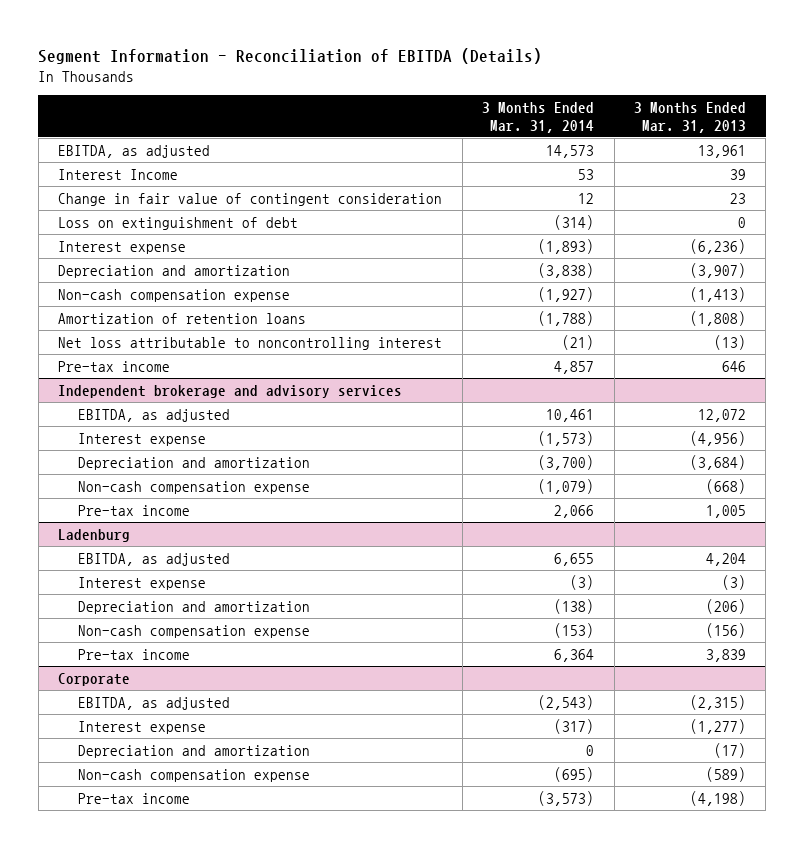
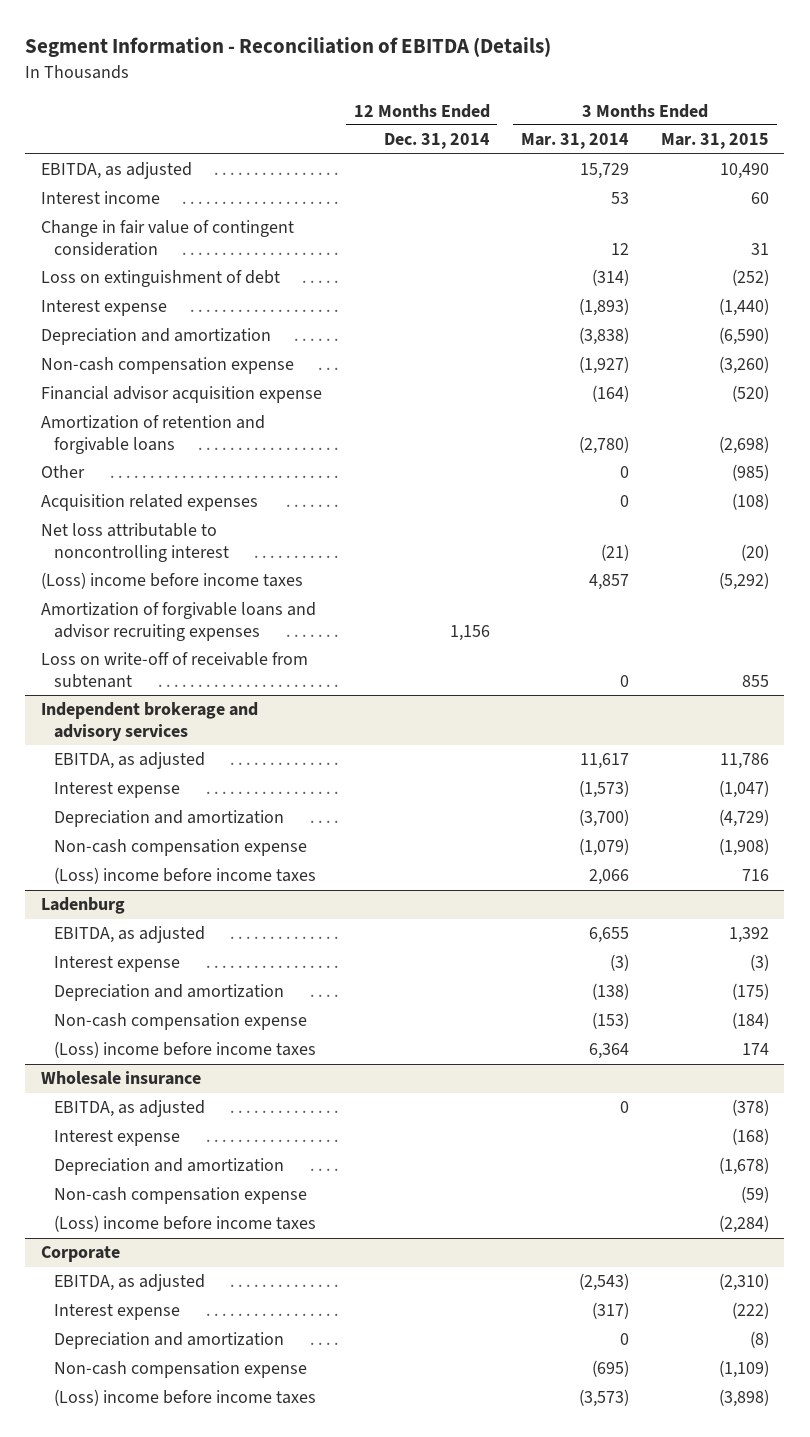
- | 3 Months Ended Mar. 31, 2014 | 3 Months Ended Mar. 31, 2013
+ | 12 Months Ended Dec. 31, 2014 | 3 Months Ended Mar. 31, 2014 | 3 Months Ended Mar. 31, 2015
- EBITDA, as adjusted | 14,573 | 13,961
- Interest Income | 53 | 39
+ EBITDA, as adjusted | | 15,729 | 10,490
+ Interest income | | 53 | 60
- Amortization of retention loans | (1,788) | (1,808)
+ Financial advisor acquisition expense | | (164) | (520)
+ Amortization of retention and forgivable loans | | (2,780) | (2,698)
+ Other | | 0 | (985)
+ Acquisition related expenses | | 0 | (108)
- Pre-tax income | 4,857 | 646
+ (Loss) income before income taxes | | 4,857 | (5,292)
+ Amortization of forgivable loans and advisor recruiting expenses | 1,156 | |
+ Loss on write-off of receivable from subtenant | | 0 | 855
@ Independent brokerage and advisory services
- EBITDA, as adjusted | 10,461 | 12,072
+ EBITDA, as adjusted | | 11,617 | 11,786
- Pre-tax income | 2,066 | 1,005
+ (Loss) income before income taxes | | 2,066 | 716
@ Ladenburg
- Pre-tax income | 6,364 | 3,839
+ (Loss) income before income taxes | | 6,364 | 174
+ Wholesale insurance
+ EBITDA, as adjusted | | 0 | (378)
+ Interest expense | | | (168)
+ Depreciation and amortization | | | (1,678)
+ Non-cash compensation expense | | | (59)
+ (Loss) income before income taxes | | | (2,284)
@ Corporate
- Pre-tax income | (3,573) | (4,198)
+ (Loss) income before income taxes | | (3,573) | (3,898)

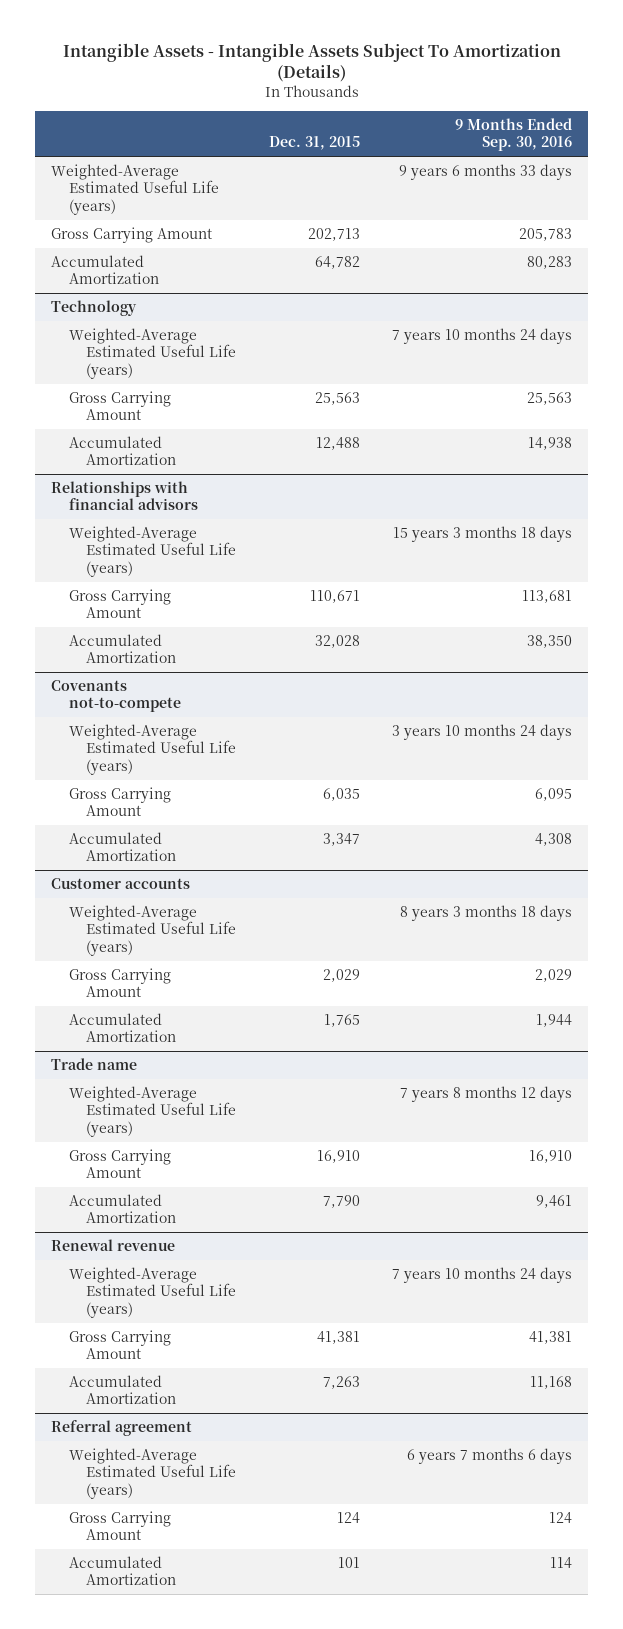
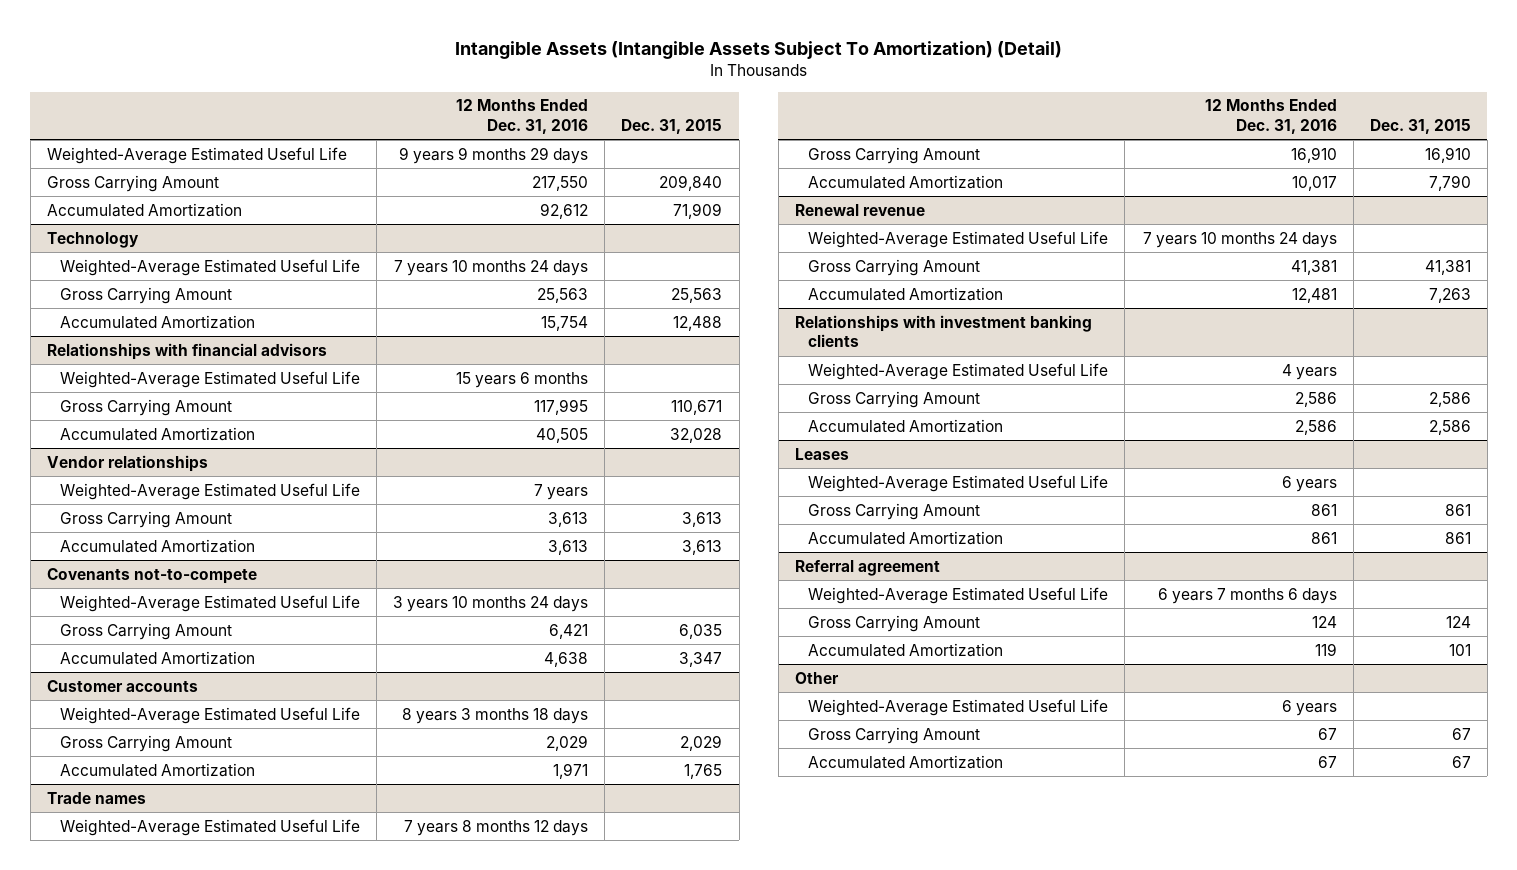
- Intangible Assets - Intangible Assets Subject To Amortization (Details)
+ Intangible Assets (Intangible Assets Subject To Amortization) (Detail)
- | Dec. 31, 2015 | 9 Months Ended Sep. 30, 2016
+ | 12 Months Ended Dec. 31, 2016 | Dec. 31, 2015
- Weighted-Average Estimated Useful Life (years) | | 9 years 6 months 33 days
- Gross Carrying Amount | 202,713 | 205,783
- Accumulated Amortization | 64,782 | 80,283
+ Weighted-Average Estimated Useful Life | 9 years 9 months 29 days |
+ Gross Carrying Amount | 217,550 | 209,840
+ Accumulated Amortization | 92,612 | 71,909
@ Technology
- Weighted-Average Estimated Useful Life (years) | | 7 years 10 months 24 days
+ Weighted-Average Estimated Useful Life | 7 years 10 months 24 days |
@ Relationships with financial advisors
- Weighted-Average Estimated Useful Life (years) | | 15 years 3 months 18 days
+ Weighted-Average Estimated Useful Life | 15 years 6 months |
+ Vendor relationships
+ Weighted-Average Estimated Useful Life | 7 years |
+ Gross Carrying Amount | 3,613 | 3,613
+ Accumulated Amortization | 3,613 | 3,613
@ Covenants not-to-compete
- Weighted-Average Estimated Useful Life (years) | | 3 years 10 months 24 days
+ Weighted-Average Estimated Useful Life | 3 years 10 months 24 days |
@ Customer accounts
- Weighted-Average Estimated Useful Life (years) | | 8 years 3 months 18 days
+ Weighted-Average Estimated Useful Life | 8 years 3 months 18 days |
- Trade name
- Weighted-Average Estimated Useful Life (years) | | 7 years 8 months 12 days
+ Trade names
+ Weighted-Average Estimated Useful Life | 7 years 8 months 12 days |
@ Renewal revenue
- Weighted-Average Estimated Useful Life (years) | | 7 years 10 months 24 days
+ Weighted-Average Estimated Useful Life | 7 years 10 months 24 days |
+ Relationships with investment banking clients
+ Weighted-Average Estimated Useful Life | 4 years |
+ Gross Carrying Amount | 2,586 | 2,586
+ Accumulated Amortization | 2,586 | 2,586
+ Leases
+ Weighted-Average Estimated Useful Life | 6 years |
+ Gross Carrying Amount | 861 | 861
+ Accumulated Amortization | 861 | 861
@ Referral agreement
- Weighted-Average Estimated Useful Life (years) | | 6 years 7 months 6 days
+ Weighted-Average Estimated Useful Life | 6 years 7 months 6 days |
+ Other
+ Weighted-Average Estimated Useful Life | 6 years |
+ Gross Carrying Amount | 67 | 67
+ Accumulated Amortization | 67 | 67

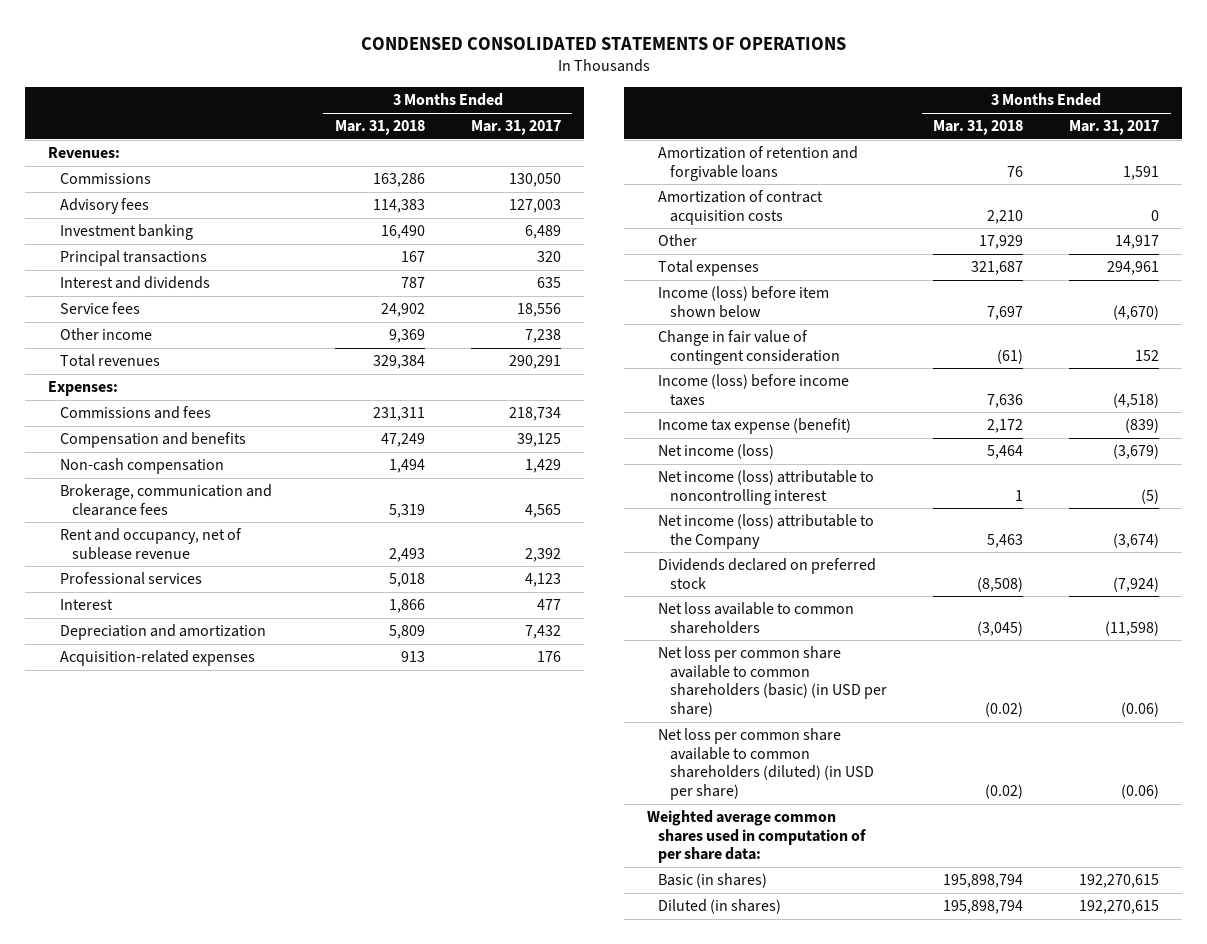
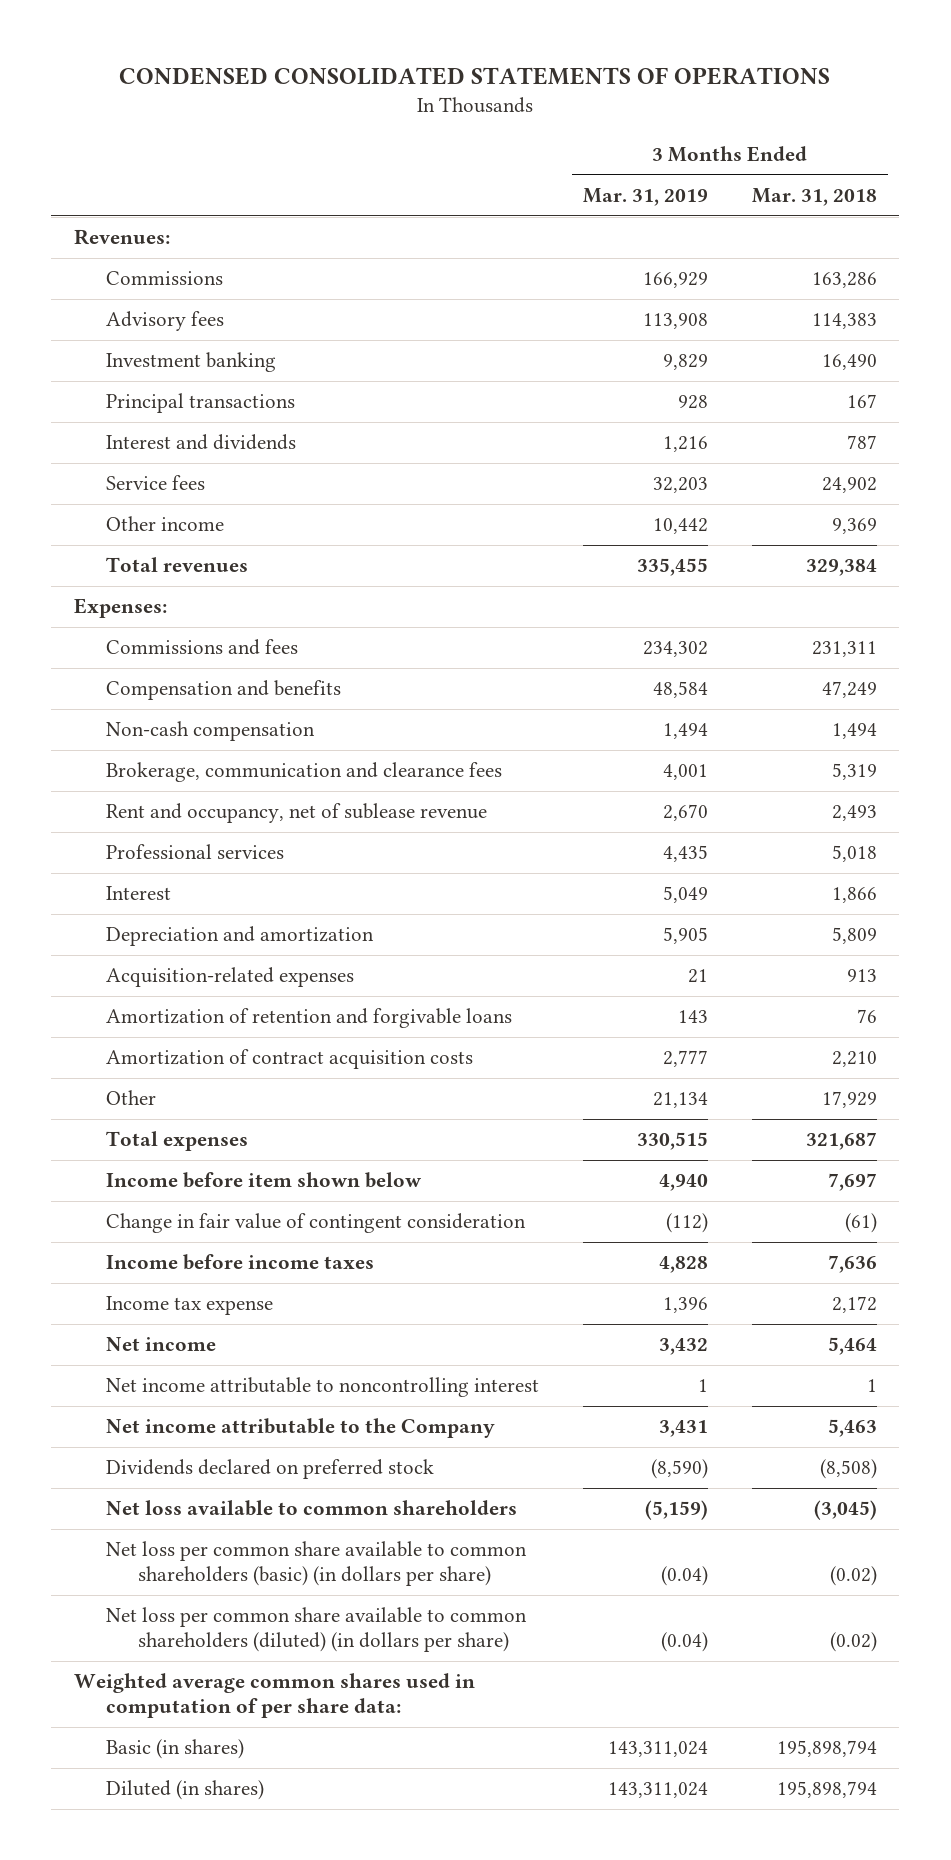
- | 3 Months Ended Mar. 31, 2018 | 3 Months Ended Mar. 31, 2017
+ | 3 Months Ended Mar. 31, 2019 | 3 Months Ended Mar. 31, 2018
- Income (loss) before item shown below | 7,697 | (4,670)
+ Income before item shown below | 4,940 | 7,697
- Income (loss) before income taxes | 7,636 | (4,518)
- Income tax expense (benefit) | 2,172 | (839)
- Net income (loss) | 5,464 | (3,679)
- Net income (loss) attributable to noncontrolling interest | 1 | (5)
- Net income (loss) attributable to the Company | 5,463 | (3,674)
+ Income before income taxes | 4,828 | 7,636
+ Income tax expense | 1,396 | 2,172
+ Net income | 3,432 | 5,464
+ Net income attributable to noncontrolling interest | 1 | 1
+ Net income attributable to the Company | 3,431 | 5,463
- Net loss per common share available to common shareholders (basic) (in USD per share) | (0.02) | (0.06)
- Net loss per common share available to common shareholders (diluted) (in USD per share) | (0.02) | (0.06)
+ Net loss per common share available to common shareholders (basic) (in dollars per share) | (0.04) | (0.02)
+ Net loss per common share available to common shareholders (diluted) (in dollars per share) | (0.04) | (0.02)

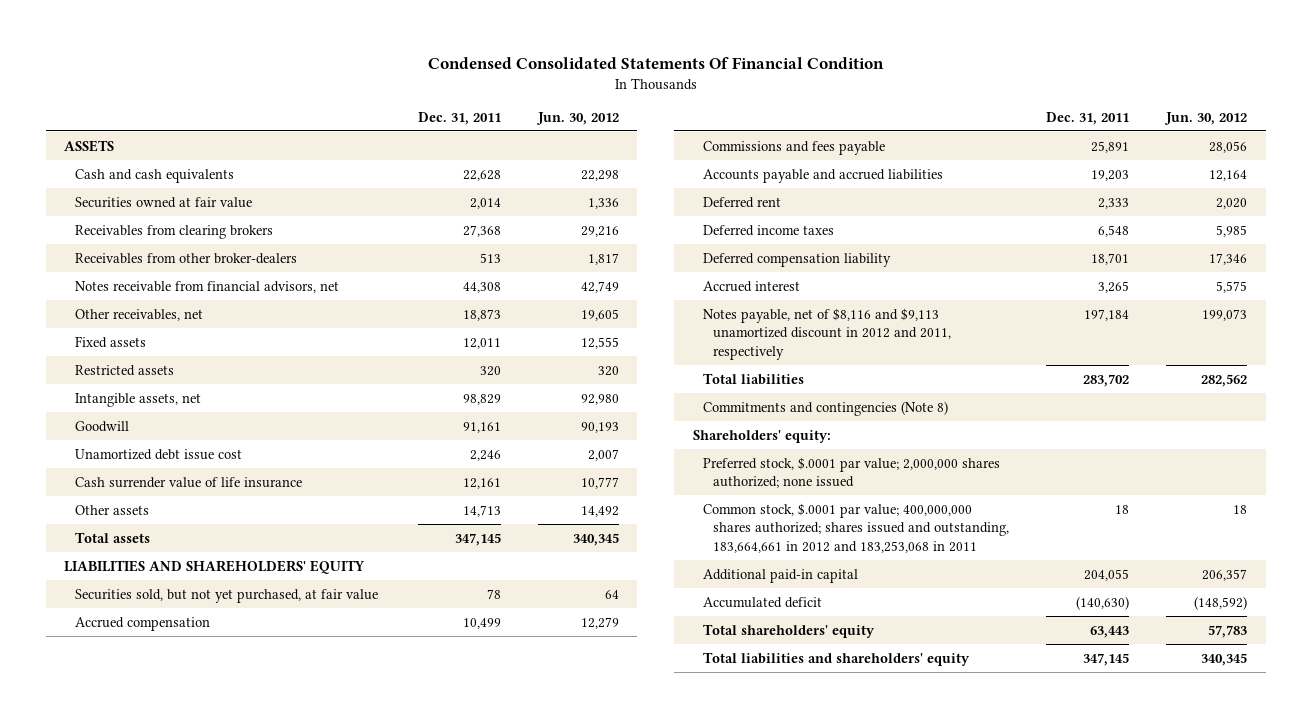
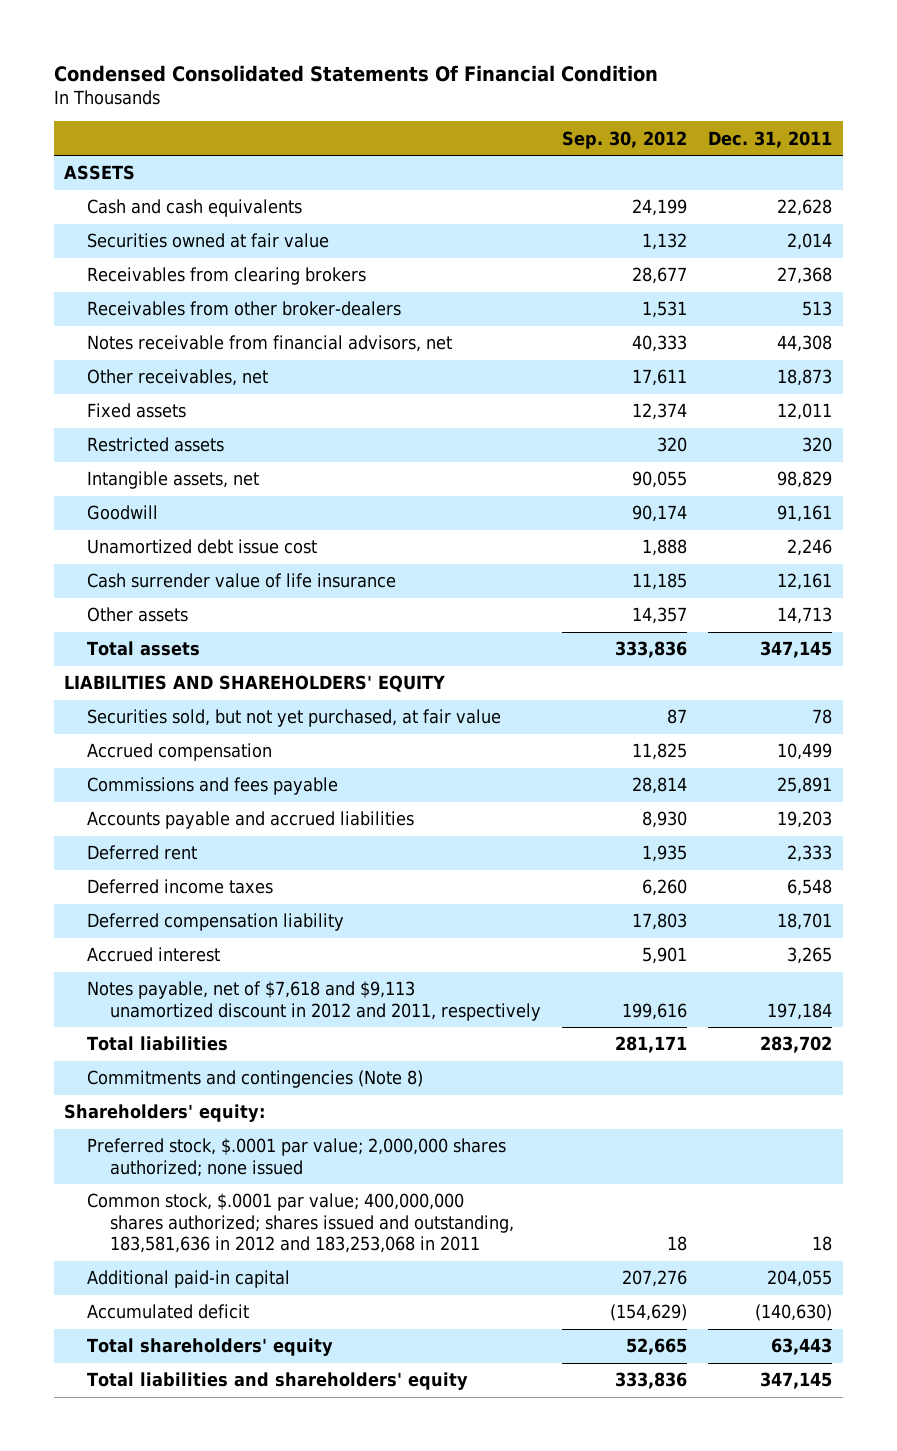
- | Dec. 31, 2011 | Jun. 30, 2012
+ | Sep. 30, 2012 | Dec. 31, 2011
- Notes payable, net of $8,116 and $9,113 unamortized discount in 2012 and 2011, respectively | 197,184 | 199,073
+ Notes payable, net of $7,618 and $9,113 unamortized discount in 2012 and 2011, respectively | 199,616 | 197,184
- Common stock, $.0001 par value; 400,000,000 shares authorized; shares issued and outstanding, 183,664,661 in 2012 and 183,253,068 in 2011 | 18 | 18
+ Common stock, $.0001 par value; 400,000,000 shares authorized; shares issued and outstanding, 183,581,636 in 2012 and 183,253,068 in 2011 | 18 | 18

